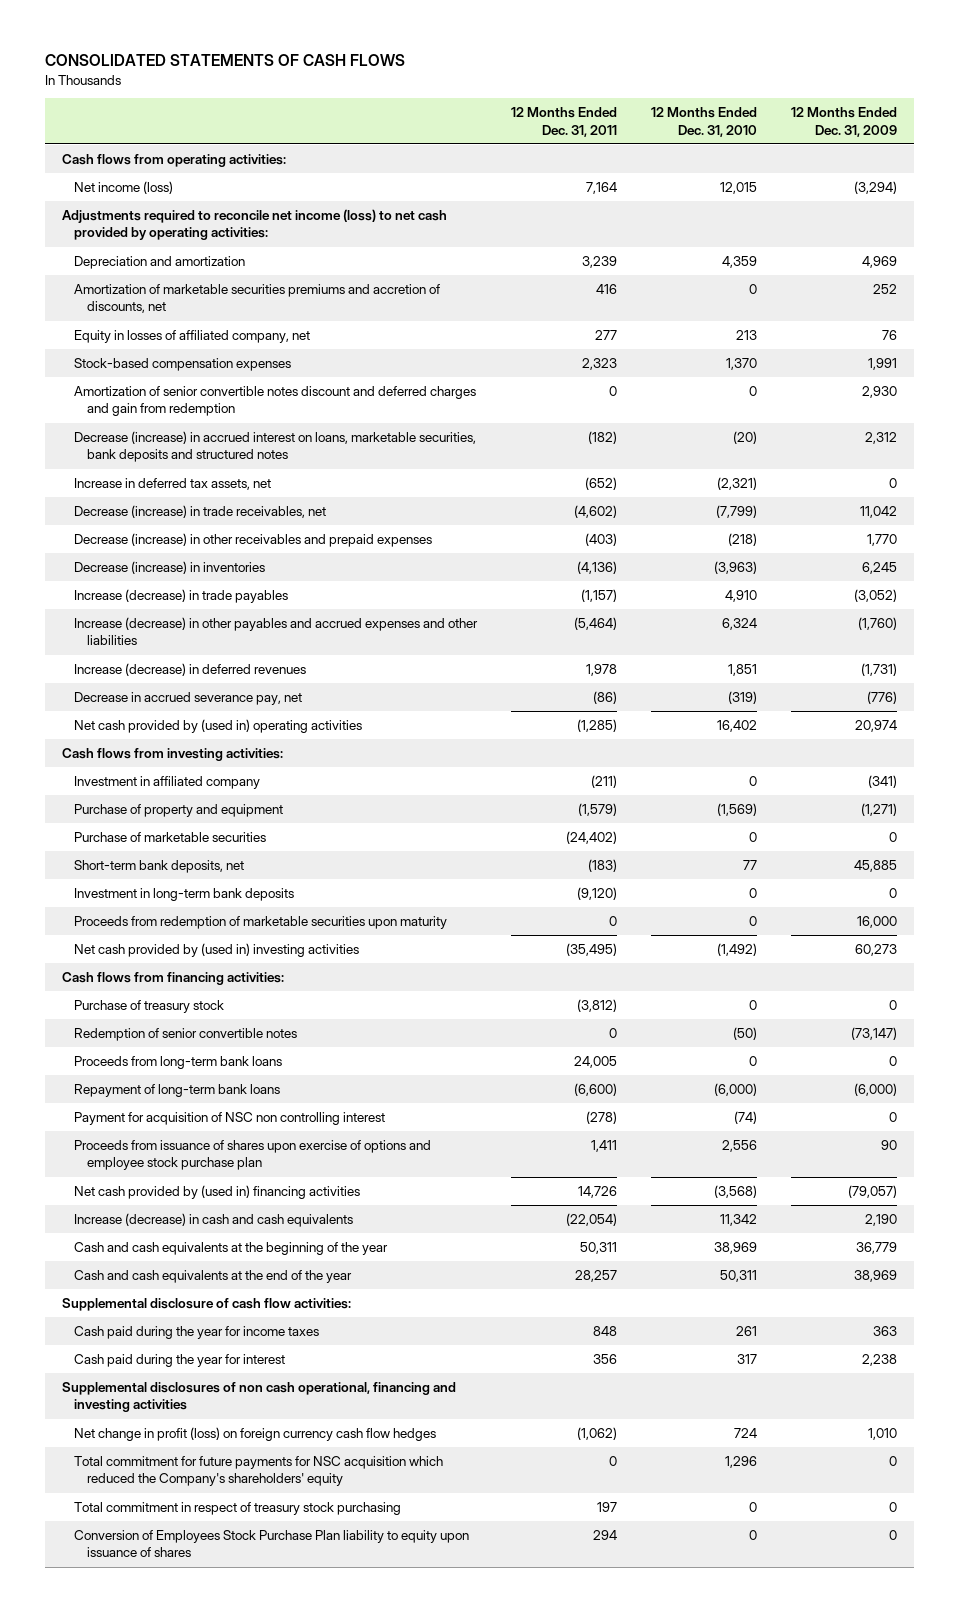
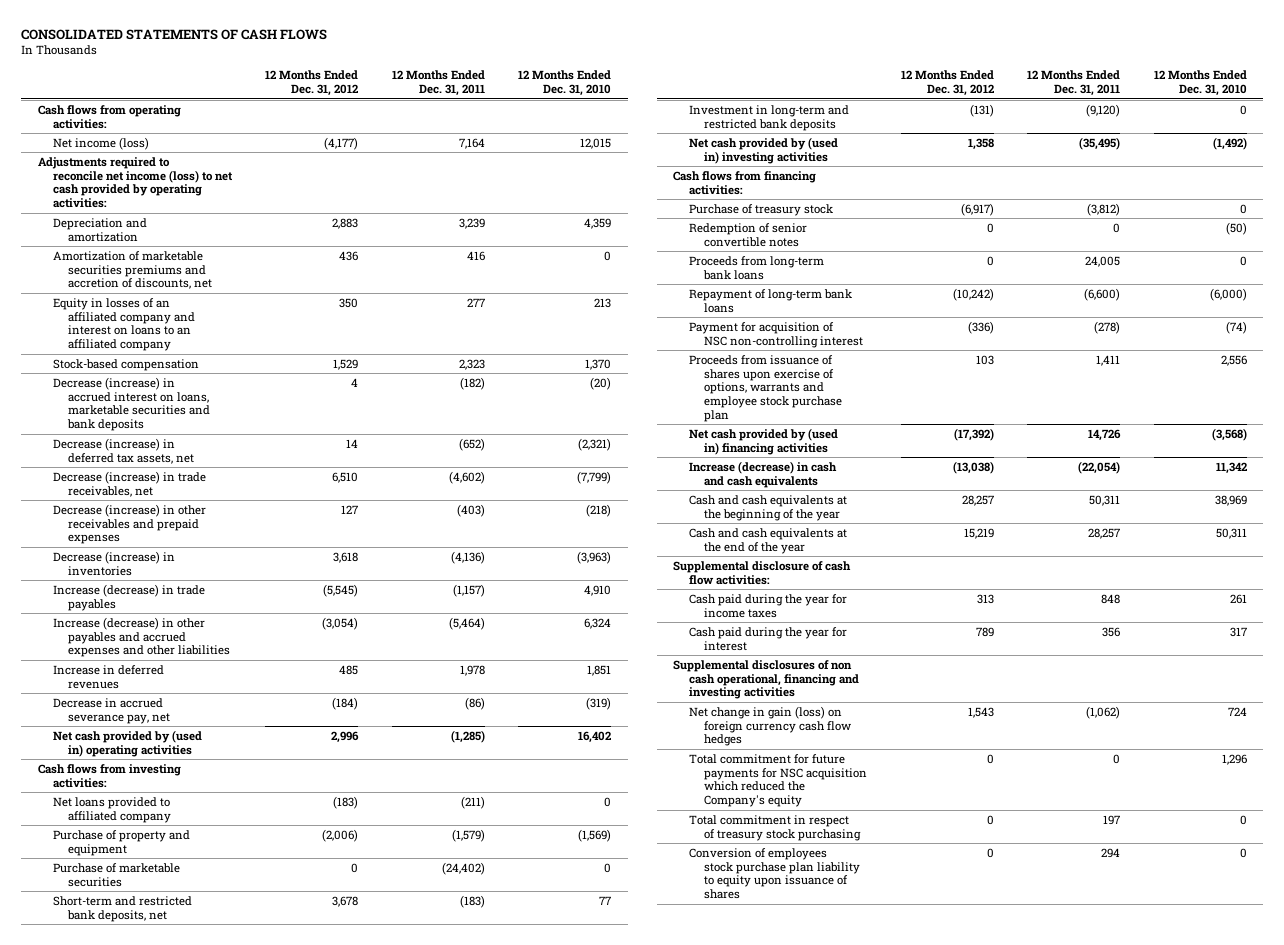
- | 12 Months Ended Dec. 31, 2011 | 12 Months Ended Dec. 31, 2010 | 12 Months Ended Dec. 31, 2009
+ | 12 Months Ended Dec. 31, 2012 | 12 Months Ended Dec. 31, 2011 | 12 Months Ended Dec. 31, 2010
- Equity in losses of affiliated company, net | 277 | 213 | 76
- Stock-based compensation expenses | 2,323 | 1,370 | 1,991
- Amortization of senior convertible notes discount and deferred charges and gain from redemption | 0 | 0 | 2,930
- Decrease (increase) in accrued interest on loans, marketable securities, bank deposits and structured notes | (182) | (20) | 2,312
- Increase in deferred tax assets, net | (652) | (2,321) | 0
+ Equity in losses of an affiliated company and interest on loans to an affiliated company | 350 | 277 | 213
+ Stock-based compensation | 1,529 | 2,323 | 1,370
+ Decrease (increase) in accrued interest on loans, marketable securities and bank deposits | 4 | (182) | (20)
+ Decrease (increase) in deferred tax assets, net | 14 | (652) | (2,321)
- Increase (decrease) in deferred revenues | 1,978 | 1,851 | (1,731)
+ Increase in deferred revenues | 485 | 1,978 | 1,851
- Investment in affiliated company | (211) | 0 | (341)
+ Net loans provided to affiliated company | (183) | (211) | 0
- Short-term bank deposits, net | (183) | 77 | 45,885
- Investment in long-term bank deposits | (9,120) | 0 | 0
- Proceeds from redemption of marketable securities upon maturity | 0 | 0 | 16,000
+ Short-term and restricted bank deposits, net | 3,678 | (183) | 77
+ Investment in long-term and restricted bank deposits | (131) | (9,120) | 0
- Payment for acquisition of NSC non controlling interest | (278) | (74) | 0
- Proceeds from issuance of shares upon exercise of options and employee stock purchase plan | 1,411 | 2,556 | 90
+ Payment for acquisition of NSC non-controlling interest | (336) | (278) | (74)
+ Proceeds from issuance of shares upon exercise of options, warrants and employee stock purchase plan | 103 | 1,411 | 2,556
- Net change in profit (loss) on foreign currency cash flow hedges | (1,062) | 724 | 1,010
- Total commitment for future payments for NSC acquisition which reduced the Company's shareholders' equity | 0 | 1,296 | 0
+ Net change in gain (loss) on foreign currency cash flow hedges | 1,543 | (1,062) | 724
+ Total commitment for future payments for NSC acquisition which reduced the Company's equity | 0 | 0 | 1,296
- Conversion of Employees Stock Purchase Plan liability to equity upon issuance of shares | 294 | 0 | 0
+ Conversion of employees stock purchase plan liability to equity upon issuance of shares | 0 | 294 | 0

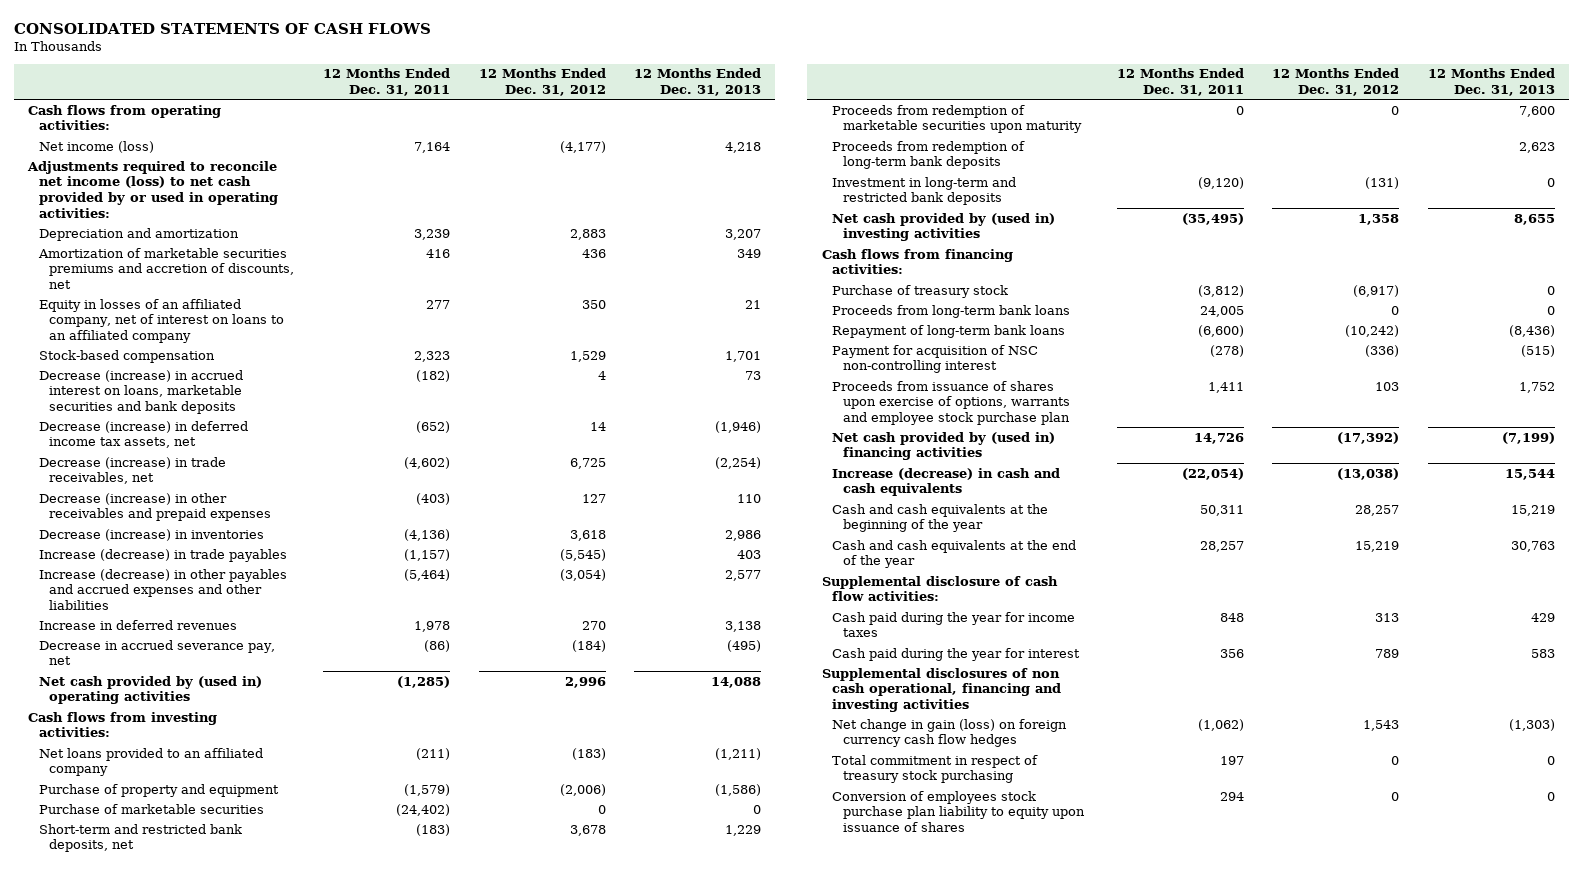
- | 12 Months Ended Dec. 31, 2012 | 12 Months Ended Dec. 31, 2011 | 12 Months Ended Dec. 31, 2010
+ | 12 Months Ended Dec. 31, 2011 | 12 Months Ended Dec. 31, 2012 | 12 Months Ended Dec. 31, 2013
- Adjustments required to reconcile net income (loss) to net cash provided by operating activities:
+ Adjustments required to reconcile net income (loss) to net cash provided by or used in operating activities:
- Equity in losses of an affiliated company and interest on loans to an affiliated company | 350 | 277 | 213
+ Equity in losses of an affiliated company, net of interest on loans to an affiliated company | 277 | 350 | 21
- Decrease (increase) in deferred tax assets, net | 14 | (652) | (2,321)
- Decrease (increase) in trade receivables, net | 6,510 | (4,602) | (7,799)
+ Decrease (increase) in deferred income tax assets, net | (652) | 14 | (1,946)
+ Decrease (increase) in trade receivables, net | (4,602) | 6,725 | (2,254)
- Increase in deferred revenues | 485 | 1,978 | 1,851
+ Increase in deferred revenues | 1,978 | 270 | 3,138
- Net loans provided to affiliated company | (183) | (211) | 0
+ Net loans provided to an affiliated company | (211) | (183) | (1,211)
+ Proceeds from redemption of marketable securities upon maturity | 0 | 0 | 7,600
+ Proceeds from redemption of long-term bank deposits | | | 2,623
- Redemption of senior convertible notes | 0 | 0 | (50)
- Total commitment for future payments for NSC acquisition which reduced the Company's equity | 0 | 0 | 1,296

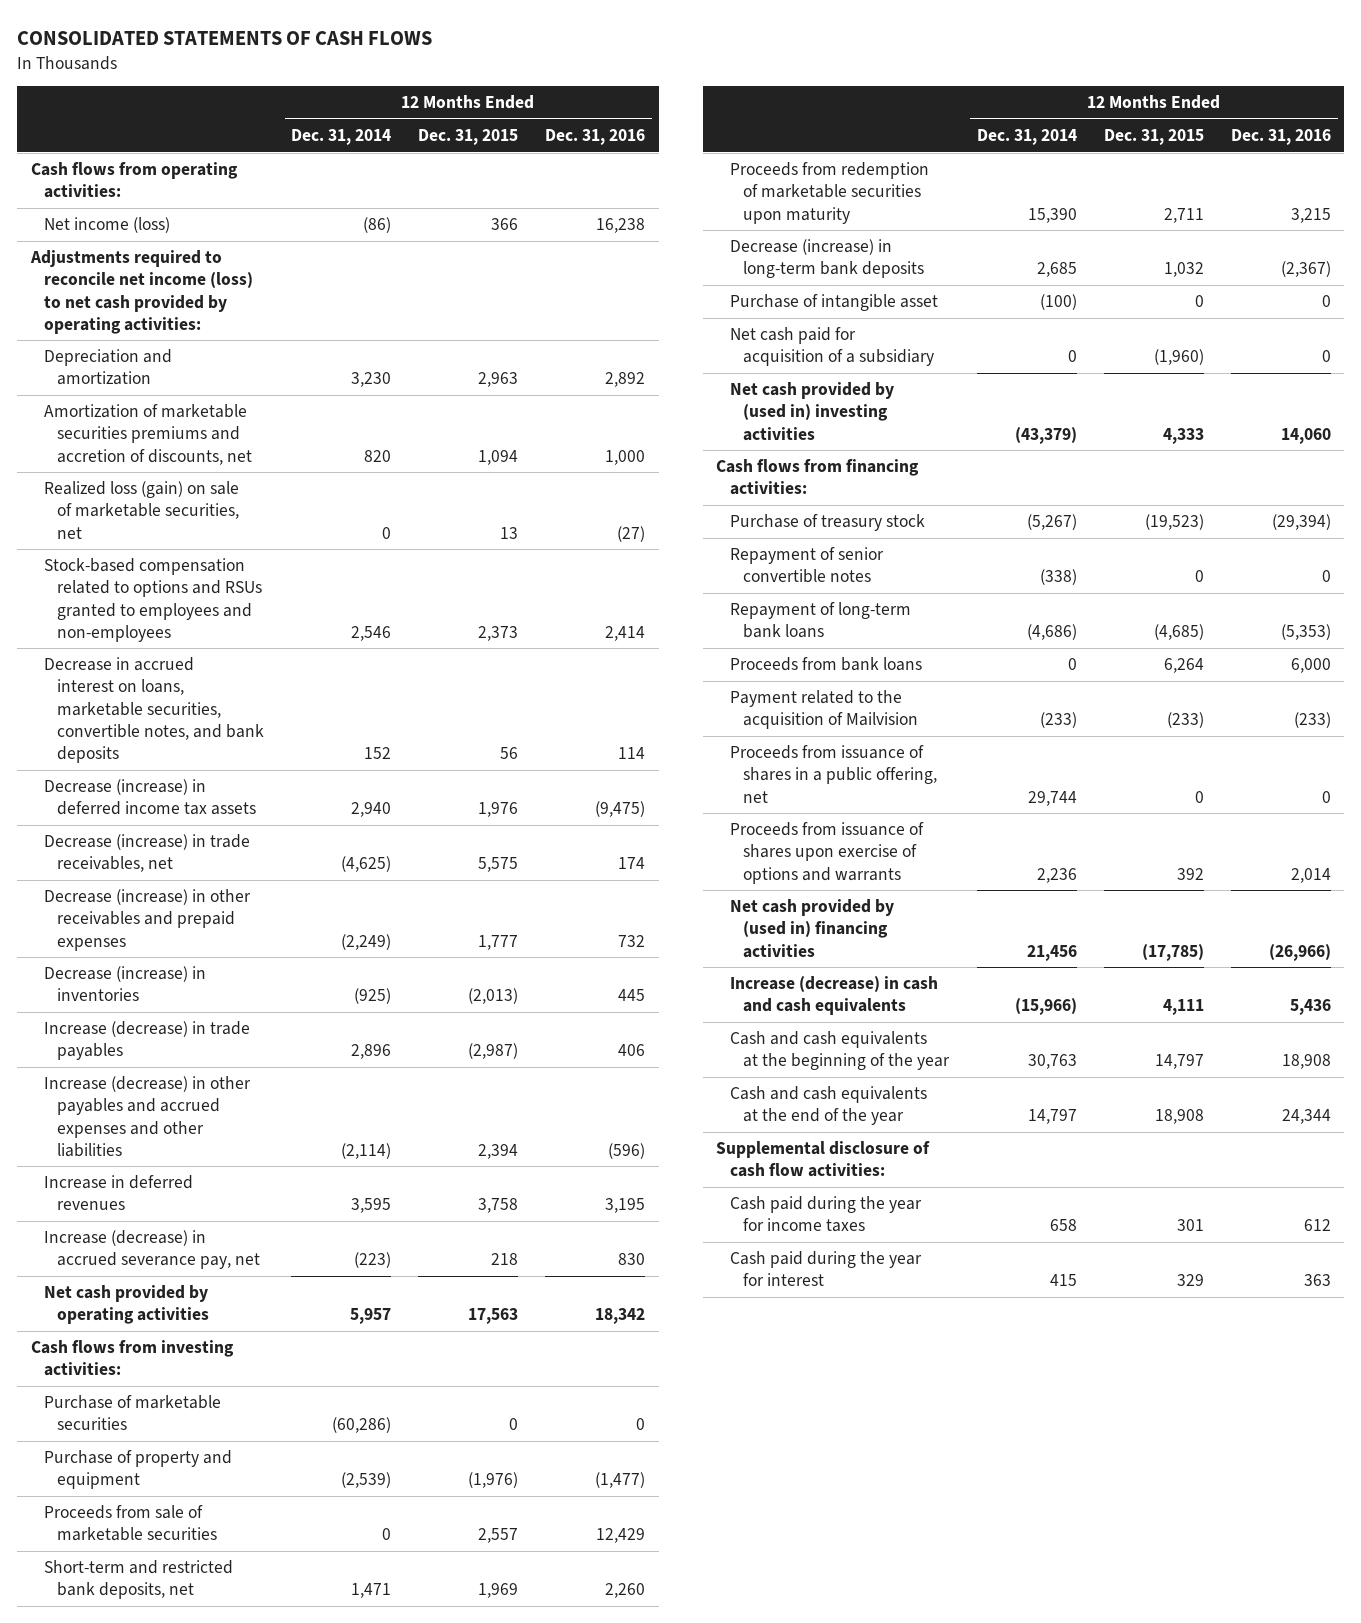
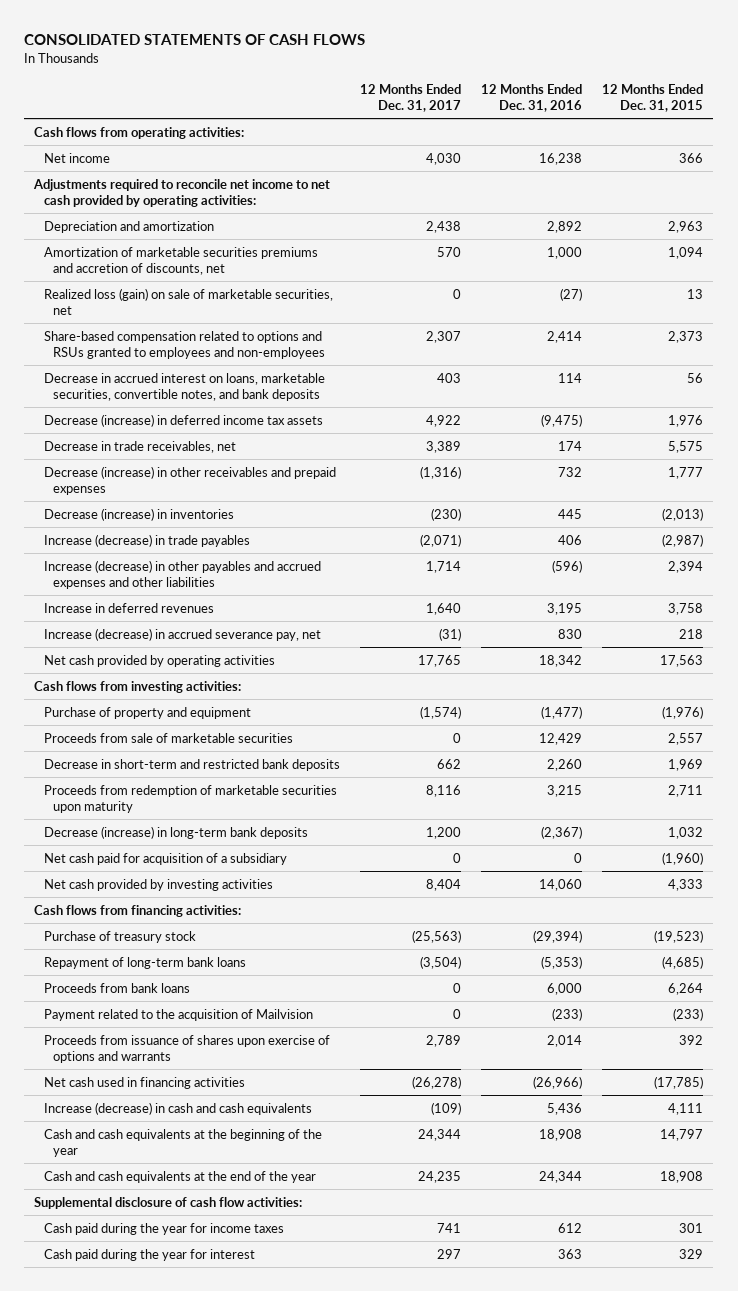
- | 12 Months Ended Dec. 31, 2014 | 12 Months Ended Dec. 31, 2015 | 12 Months Ended Dec. 31, 2016
+ | 12 Months Ended Dec. 31, 2017 | 12 Months Ended Dec. 31, 2016 | 12 Months Ended Dec. 31, 2015
- Net income (loss) | (86) | 366 | 16,238
- Adjustments required to reconcile net income (loss) to net cash provided by operating activities:
+ Net income | 4,030 | 16,238 | 366
+ Adjustments required to reconcile net income to net cash provided by operating activities:
- Stock-based compensation related to options and RSUs granted to employees and non-employees | 2,546 | 2,373 | 2,414
+ Share-based compensation related to options and RSUs granted to employees and non-employees | 2,307 | 2,414 | 2,373
- Decrease (increase) in trade receivables, net | (4,625) | 5,575 | 174
+ Decrease in trade receivables, net | 3,389 | 174 | 5,575
- Purchase of marketable securities | (60,286) | 0 | 0
- Short-term and restricted bank deposits, net | 1,471 | 1,969 | 2,260
+ Decrease in short-term and restricted bank deposits | 662 | 2,260 | 1,969
- Purchase of intangible asset | (100) | 0 | 0
- Net cash provided by (used in) investing activities | (43,379) | 4,333 | 14,060
+ Net cash provided by investing activities | 8,404 | 14,060 | 4,333
- Repayment of senior convertible notes | (338) | 0 | 0
- Proceeds from issuance of shares in a public offering, net | 29,744 | 0 | 0
- Net cash provided by (used in) financing activities | 21,456 | (17,785) | (26,966)
+ Net cash used in financing activities | (26,278) | (26,966) | (17,785)

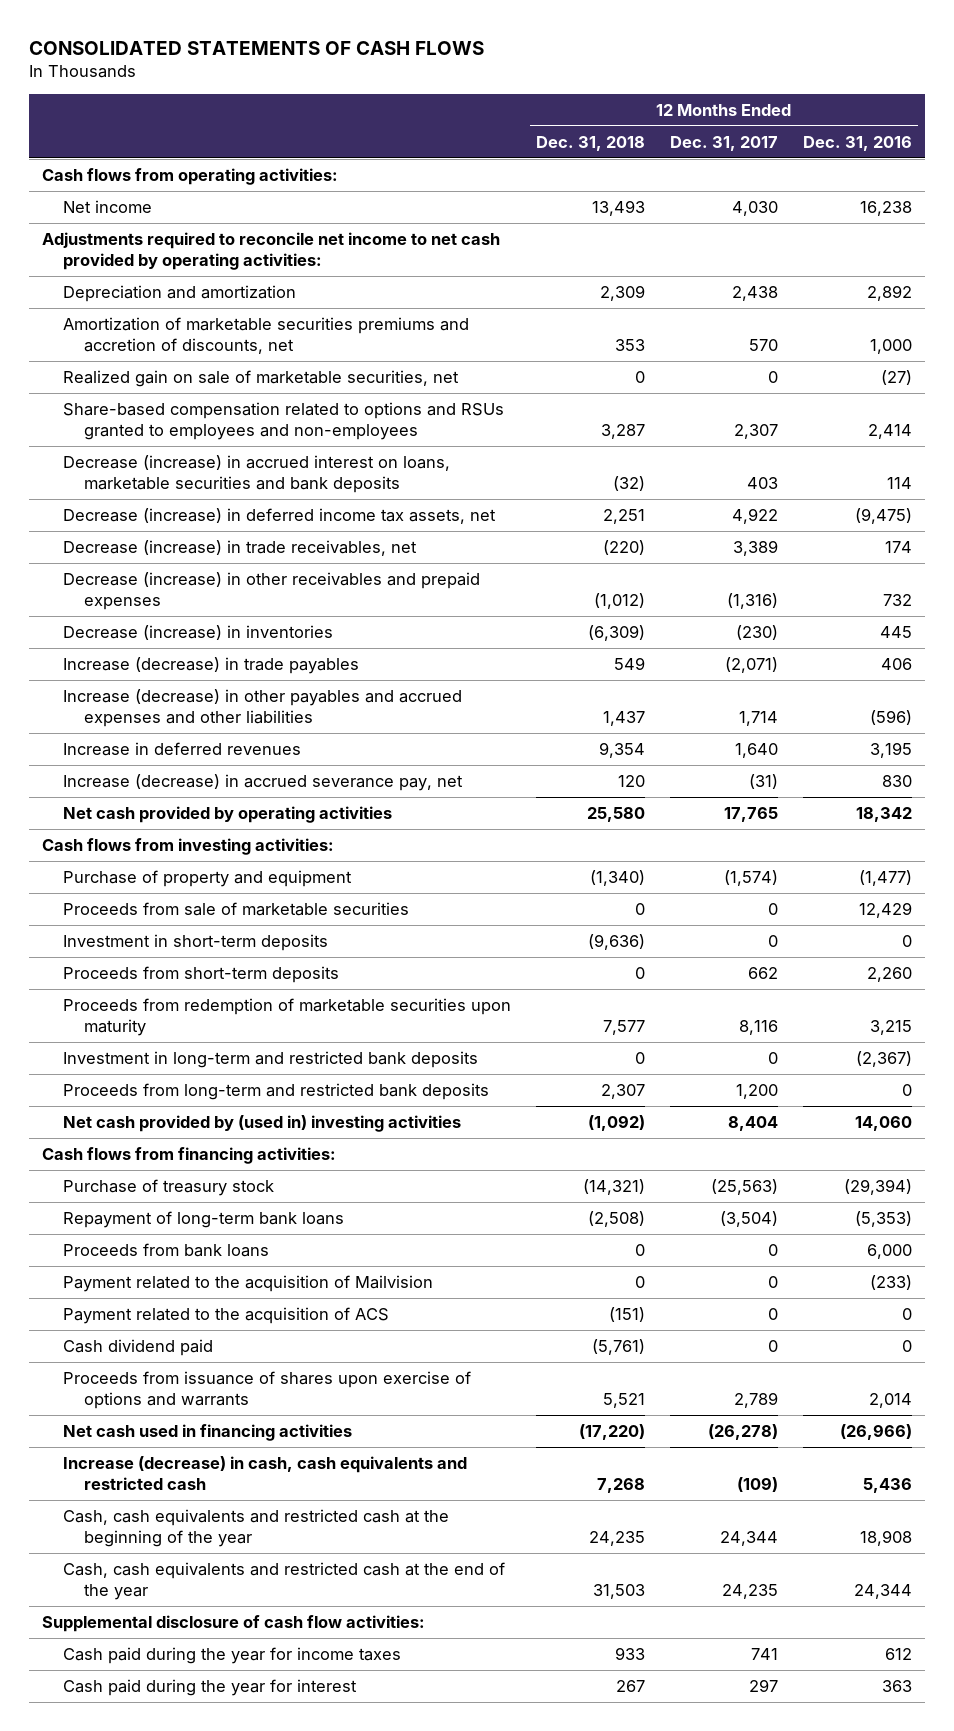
- | 12 Months Ended Dec. 31, 2017 | 12 Months Ended Dec. 31, 2016 | 12 Months Ended Dec. 31, 2015
+ | 12 Months Ended Dec. 31, 2018 | 12 Months Ended Dec. 31, 2017 | 12 Months Ended Dec. 31, 2016
- Realized loss (gain) on sale of marketable securities, net | 0 | (27) | 13
+ Realized gain on sale of marketable securities, net | 0 | 0 | (27)
- Decrease in accrued interest on loans, marketable securities, convertible notes, and bank deposits | 403 | 114 | 56
- Decrease (increase) in deferred income tax assets | 4,922 | (9,475) | 1,976
- Decrease in trade receivables, net | 3,389 | 174 | 5,575
+ Decrease (increase) in accrued interest on loans, marketable securities and bank deposits | (32) | 403 | 114
+ Decrease (increase) in deferred income tax assets, net | 2,251 | 4,922 | (9,475)
+ Decrease (increase) in trade receivables, net | (220) | 3,389 | 174
- Decrease in short-term and restricted bank deposits | 662 | 2,260 | 1,969
+ Investment in short-term deposits | (9,636) | 0 | 0
+ Proceeds from short-term deposits | 0 | 662 | 2,260
- Decrease (increase) in long-term bank deposits | 1,200 | (2,367) | 1,032
- Net cash paid for acquisition of a subsidiary | 0 | 0 | (1,960)
- Net cash provided by investing activities | 8,404 | 14,060 | 4,333
+ Investment in long-term and restricted bank deposits | 0 | 0 | (2,367)
+ Proceeds from long-term and restricted bank deposits | 2,307 | 1,200 | 0
+ Net cash provided by (used in) investing activities | (1,092) | 8,404 | 14,060
+ Payment related to the acquisition of ACS | (151) | 0 | 0
+ Cash dividend paid | (5,761) | 0 | 0
- Increase (decrease) in cash and cash equivalents | (109) | 5,436 | 4,111
- Cash and cash equivalents at the beginning of the year | 24,344 | 18,908 | 14,797
- Cash and cash equivalents at the end of the year | 24,235 | 24,344 | 18,908
+ Increase (decrease) in cash, cash equivalents and restricted cash | 7,268 | (109) | 5,436
+ Cash, cash equivalents and restricted cash at the beginning of the year | 24,235 | 24,344 | 18,908
+ Cash, cash equivalents and restricted cash at the end of the year | 31,503 | 24,235 | 24,344

